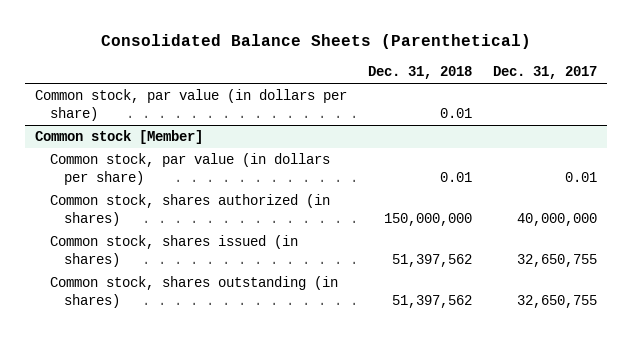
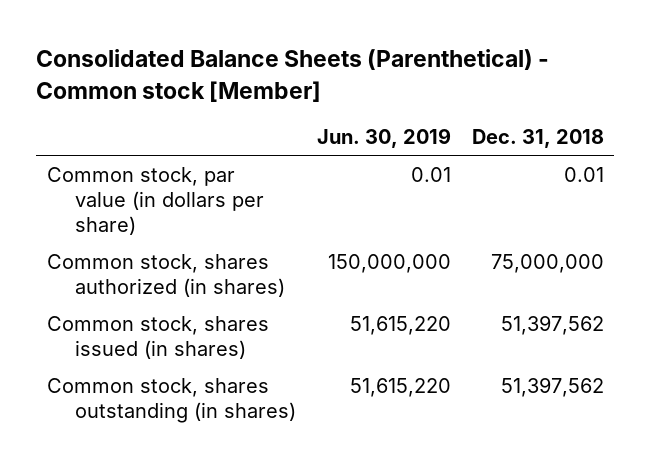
- Consolidated Balance Sheets (Parenthetical)
+ Consolidated Balance Sheets (Parenthetical) - Common stock [Member]
- | Dec. 31, 2018 | Dec. 31, 2017
+ | Jun. 30, 2019 | Dec. 31, 2018
- Common stock [Member]
- Common stock, par value (in dollars per share) | 0.01 | 0.01
- Common stock, shares authorized (in shares) | 150,000,000 | 40,000,000
+ Common stock, shares authorized (in shares) | 150,000,000 | 75,000,000

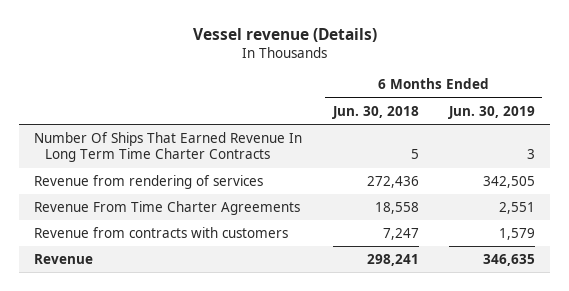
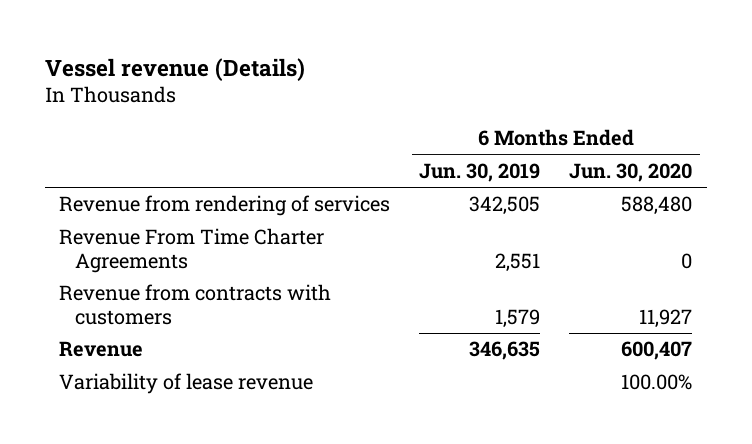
- | 6 Months Ended Jun. 30, 2018 | 6 Months Ended Jun. 30, 2019
+ | 6 Months Ended Jun. 30, 2019 | 6 Months Ended Jun. 30, 2020
- Number Of Ships That Earned Revenue In Long Term Time Charter Contracts | 5 | 3
+ Variability of lease revenue | | 100.00%

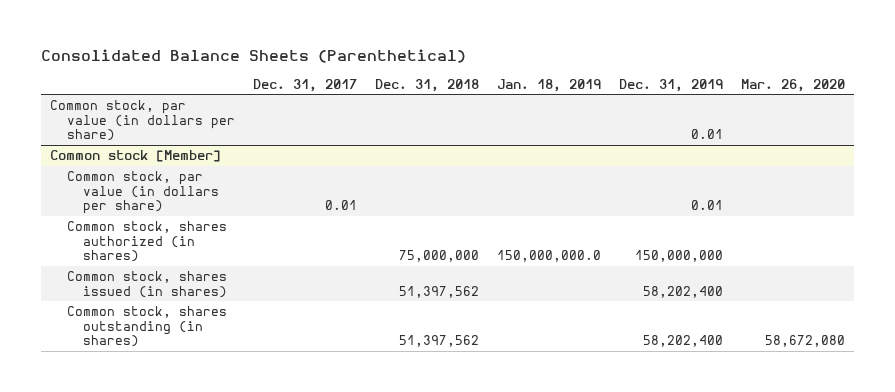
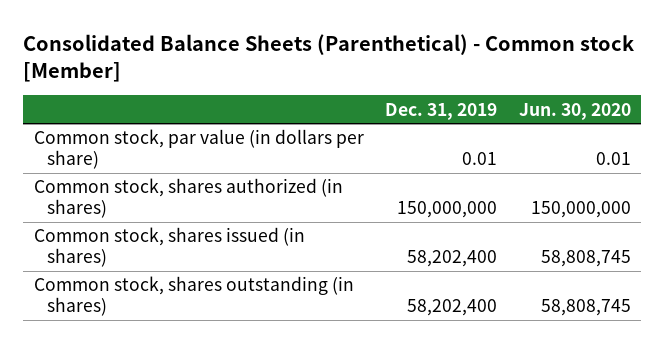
- Consolidated Balance Sheets (Parenthetical)
+ Consolidated Balance Sheets (Parenthetical) - Common stock [Member]
- | Dec. 31, 2017 | Dec. 31, 2018 | Jan. 18, 2019 | Dec. 31, 2019 | Mar. 26, 2020
+ | Dec. 31, 2019 | Jun. 30, 2020
- Common stock [Member]
- Common stock, par value (in dollars per share) | 0.01 | | | 0.01 |

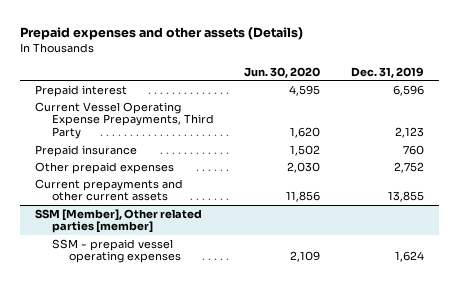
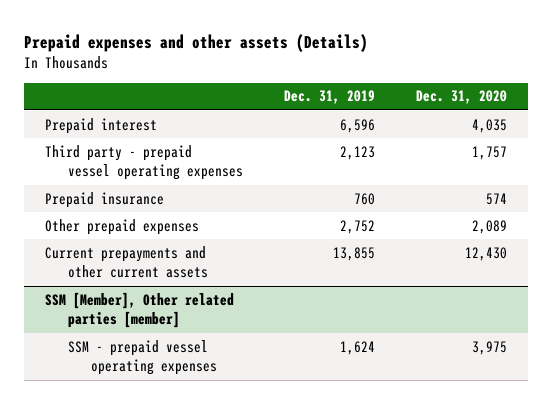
- | Jun. 30, 2020 | Dec. 31, 2019
+ | Dec. 31, 2019 | Dec. 31, 2020
- Current Vessel Operating Expense Prepayments, Third Party | 1,620 | 2,123
+ Third party - prepaid vessel operating expenses | 2,123 | 1,757

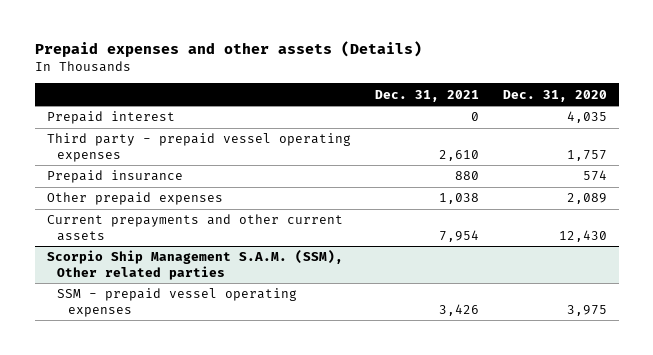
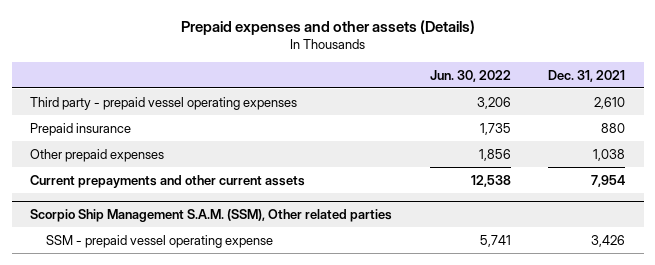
- | Dec. 31, 2021 | Dec. 31, 2020
+ | Jun. 30, 2022 | Dec. 31, 2021
- Prepaid interest | 0 | 4,035
@ Scorpio Ship Management S.A.M. (SSM), Other related parties
- SSM - prepaid vessel operating expenses | 3,426 | 3,975
+ SSM - prepaid vessel operating expense | 5,741 | 3,426

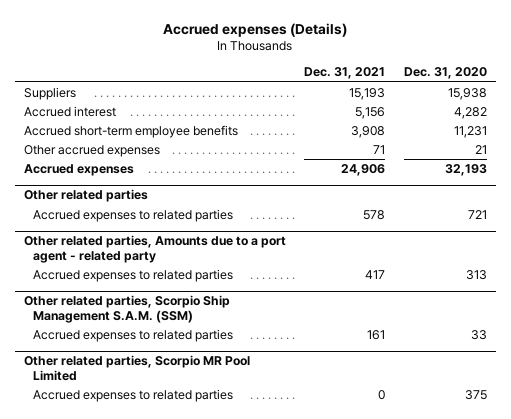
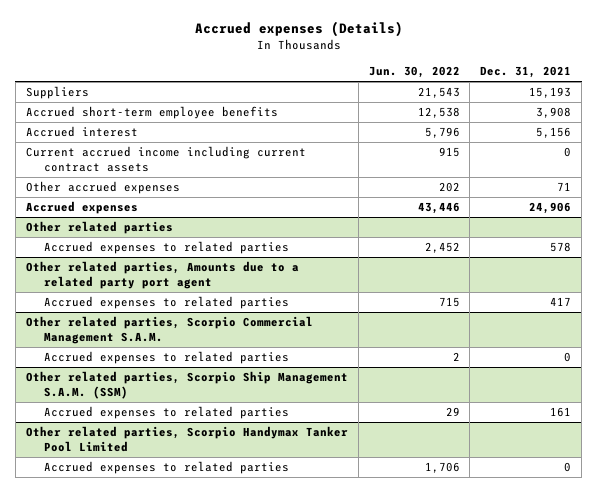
- | Dec. 31, 2021 | Dec. 31, 2020
+ | Jun. 30, 2022 | Dec. 31, 2021
moved down: Accrued interest | 5,796 | 5,156
+ Current accrued income including current contract assets | 915 | 0
- Other related parties, Amounts due to a port agent - related party
+ Other related parties, Amounts due to a related party port agent
+ Other related parties, Scorpio Commercial Management S.A.M.
+ Accrued expenses to related parties | 2 | 0
- Other related parties, Scorpio MR Pool Limited
+ Other related parties, Scorpio Handymax Tanker Pool Limited

